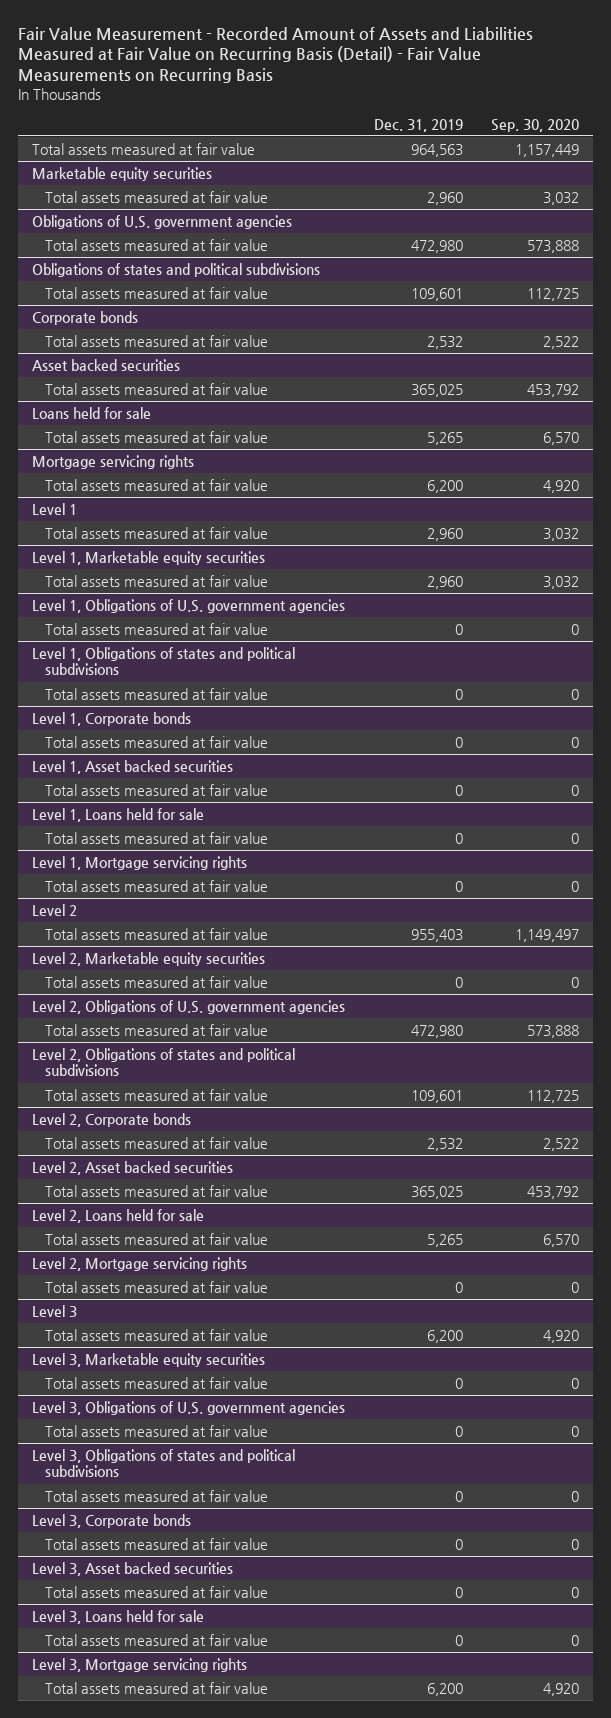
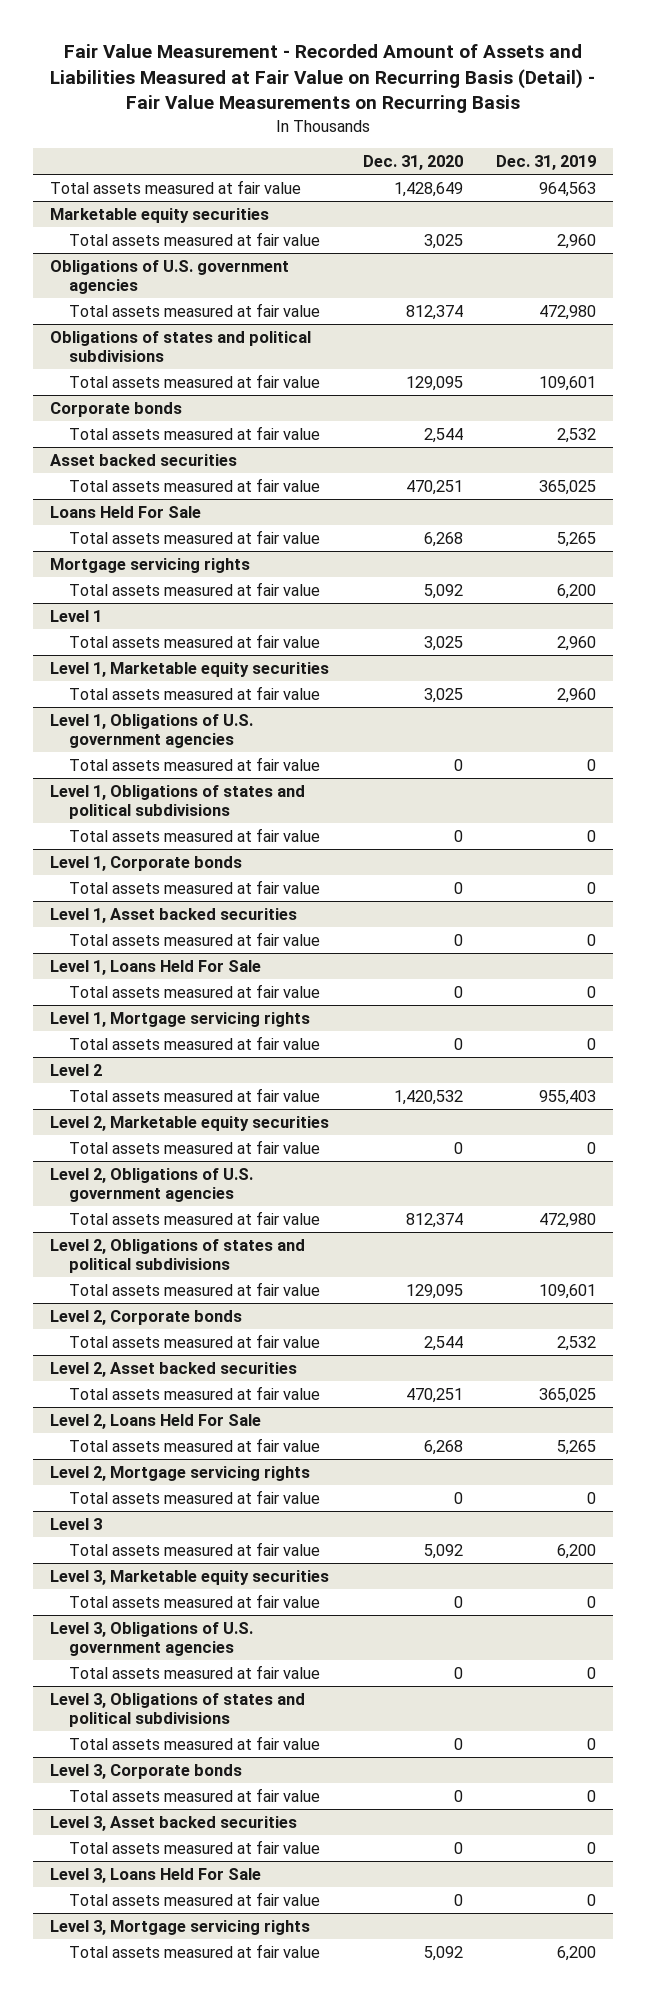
- | Dec. 31, 2019 | Sep. 30, 2020
+ | Dec. 31, 2020 | Dec. 31, 2019
- Loans held for sale
+ Loans Held For Sale
- Level 1, Loans held for sale
+ Level 1, Loans Held For Sale
- Level 2, Loans held for sale
+ Level 2, Loans Held For Sale
- Level 3, Loans held for sale
+ Level 3, Loans Held For Sale

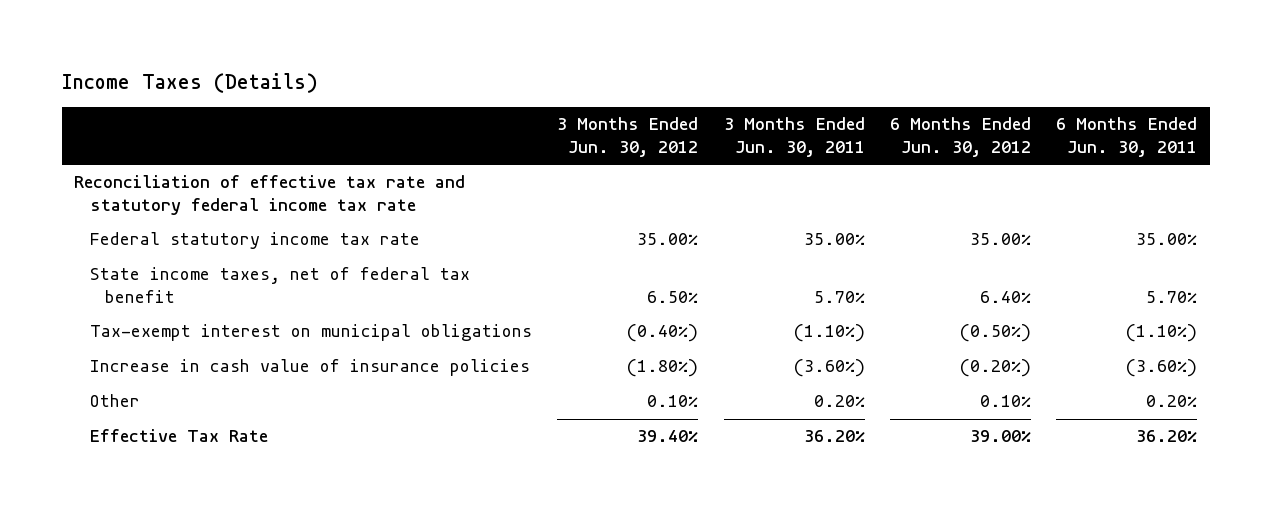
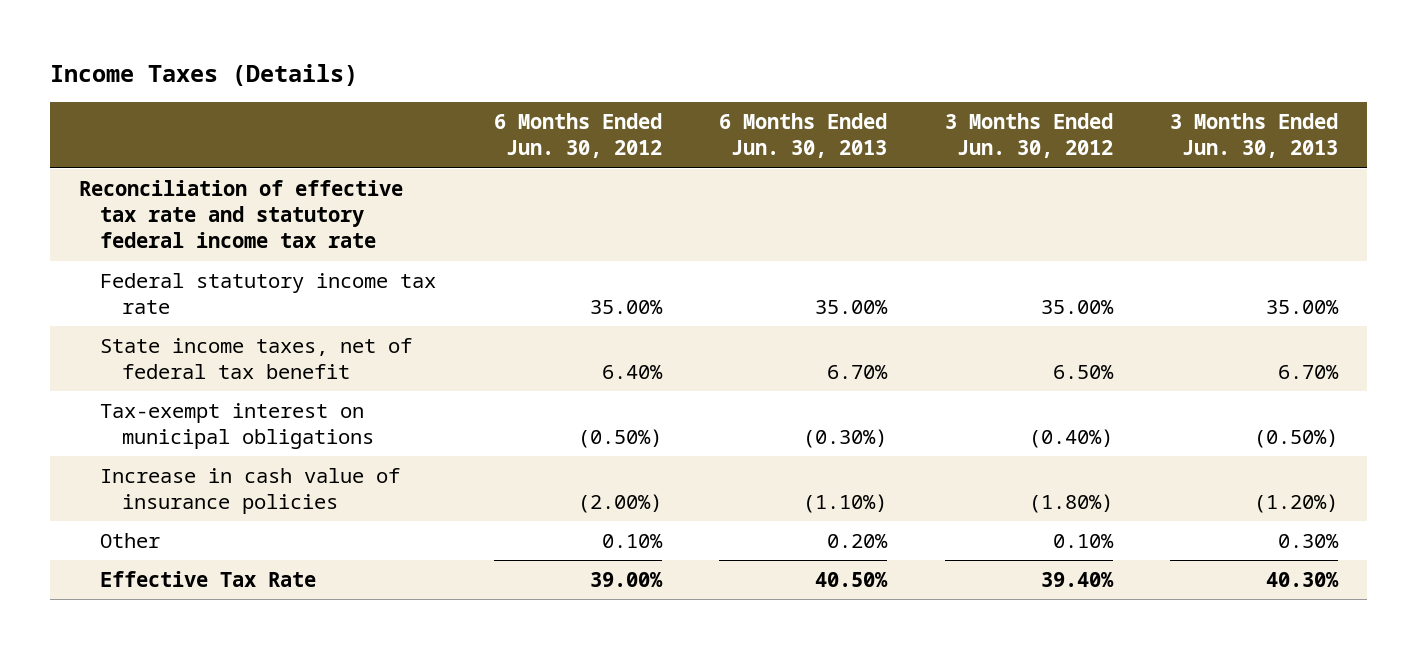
- | 3 Months Ended Jun. 30, 2012 | 3 Months Ended Jun. 30, 2011 | 6 Months Ended Jun. 30, 2012 | 6 Months Ended Jun. 30, 2011
+ | 6 Months Ended Jun. 30, 2012 | 6 Months Ended Jun. 30, 2013 | 3 Months Ended Jun. 30, 2012 | 3 Months Ended Jun. 30, 2013
- Increase in cash value of insurance policies | (1.80%) | (3.60%) | (0.20%) | (3.60%)
+ Increase in cash value of insurance policies | (2.00%) | (1.10%) | (1.80%) | (1.20%)

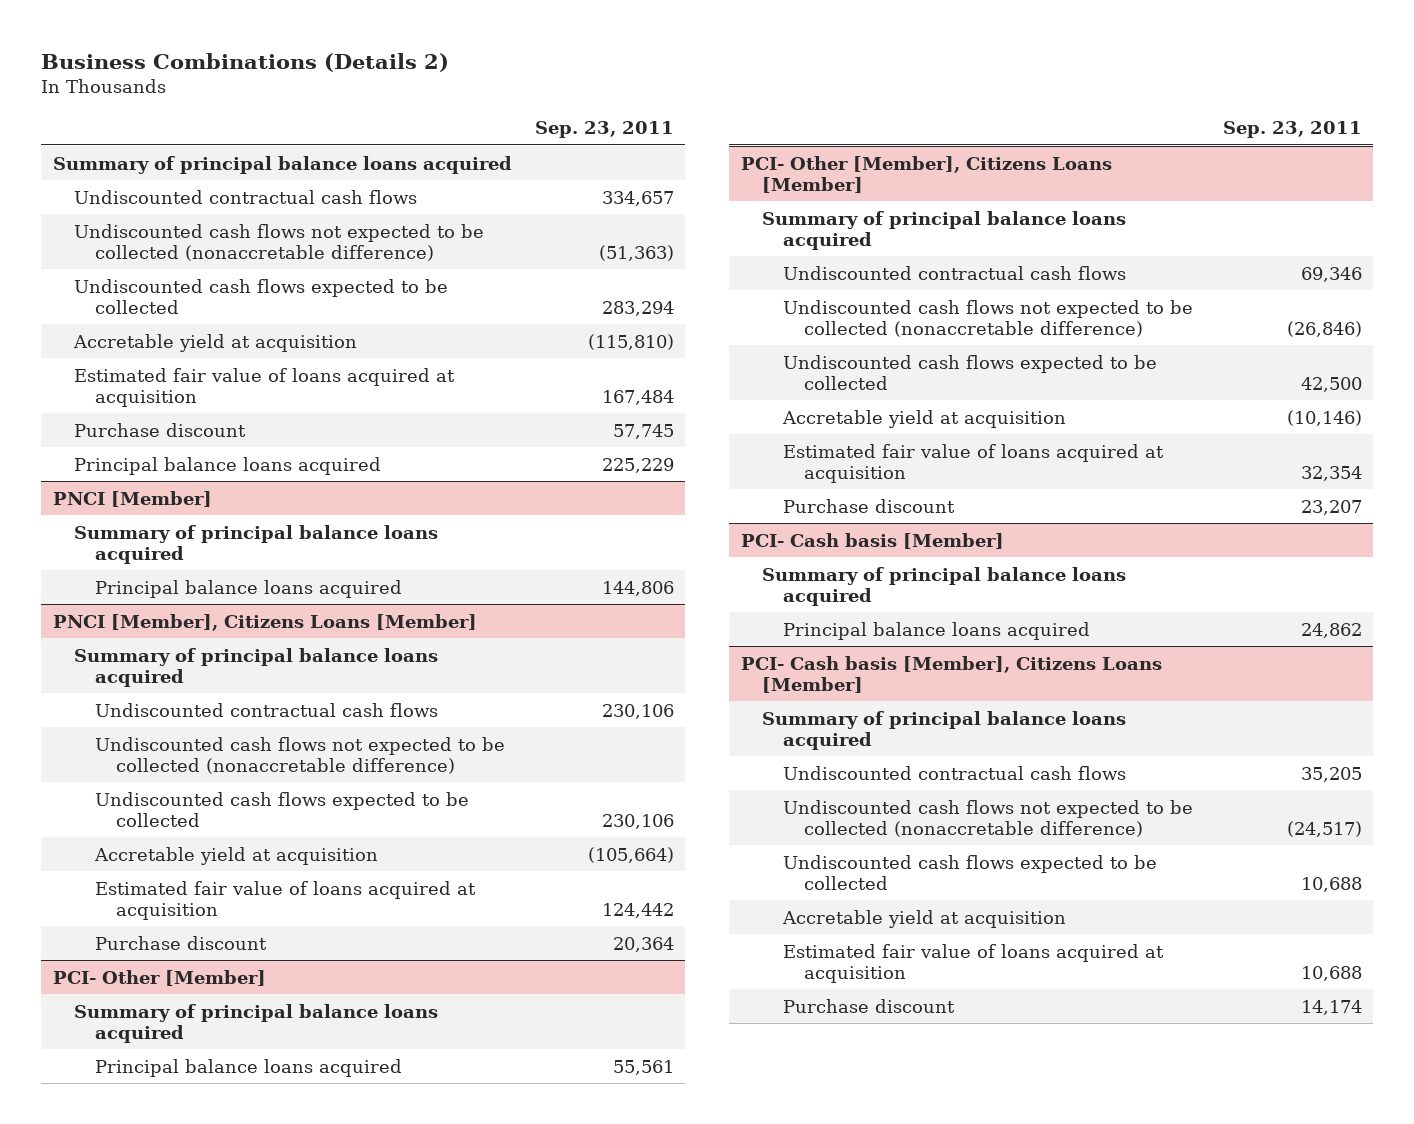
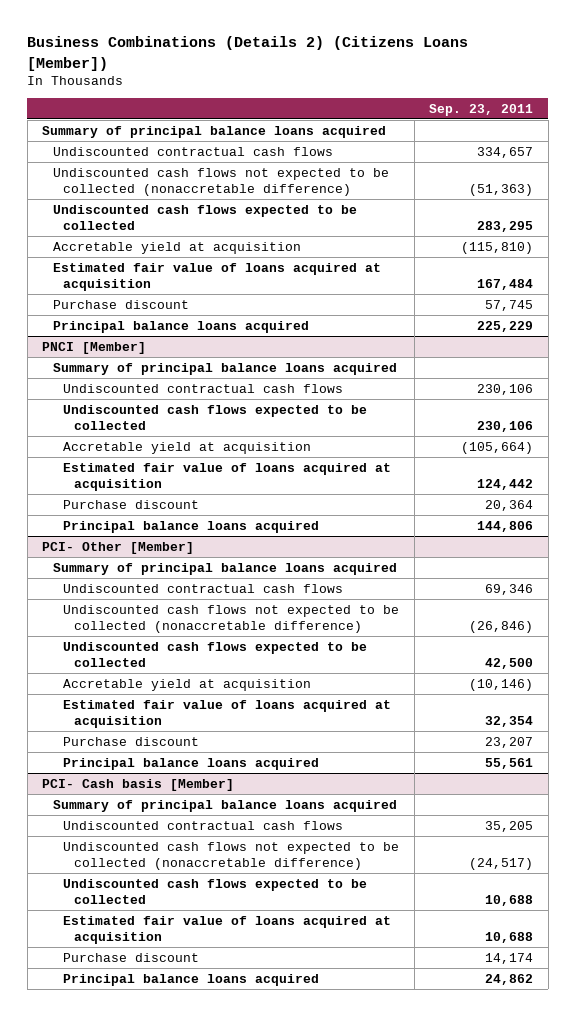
- Business Combinations (Details 2)
+ Business Combinations (Details 2) (Citizens Loans [Member])
- Undiscounted cash flows expected to be collected | 283,294
+ Undiscounted cash flows expected to be collected | 283,295
- PNCI [Member], Citizens Loans [Member]
- Summary of principal balance loans acquired
- Undiscounted cash flows not expected to be collected (nonaccretable difference)
@ PNCI [Member]
moved down: Principal balance loans acquired | 144,806
- PCI- Other [Member], Citizens Loans [Member]
- Summary of principal balance loans acquired
@ PCI- Other [Member]
moved down: Principal balance loans acquired | 55,561
- PCI- Cash basis [Member], Citizens Loans [Member]
- Summary of principal balance loans acquired
- Accretable yield at acquisition
@ PCI- Cash basis [Member]
moved down: Principal balance loans acquired | 24,862

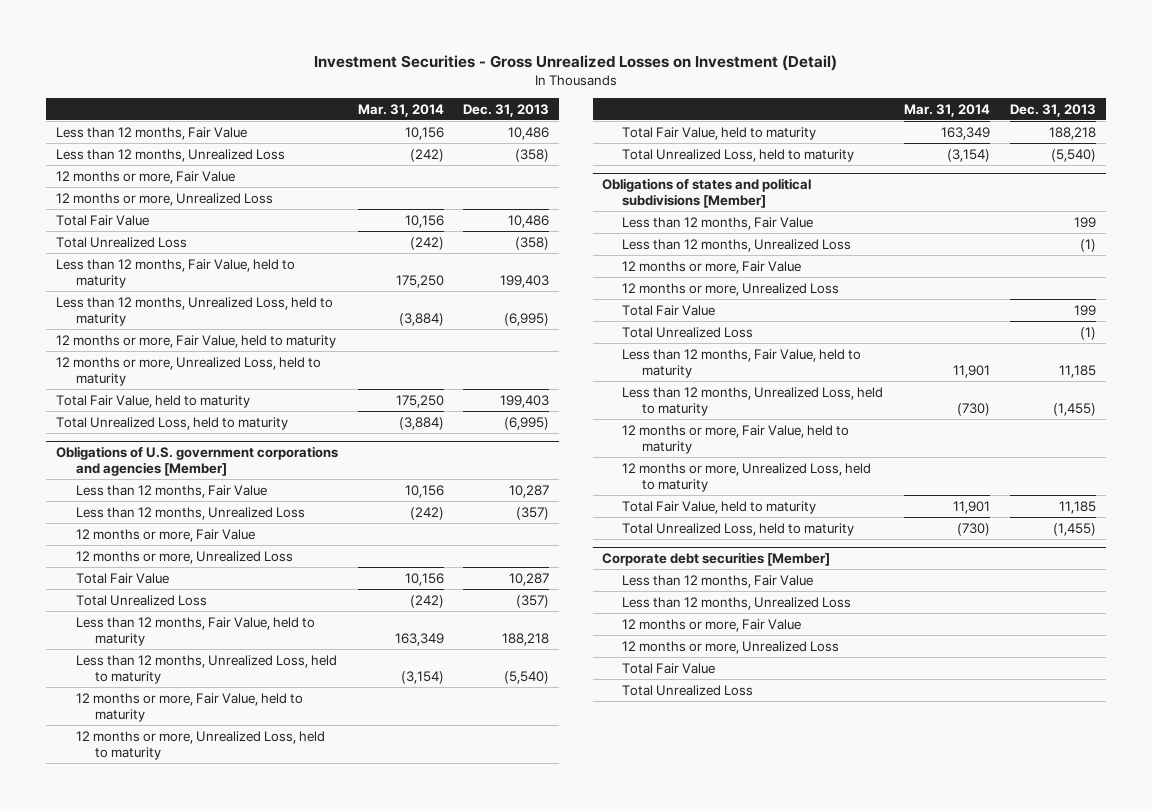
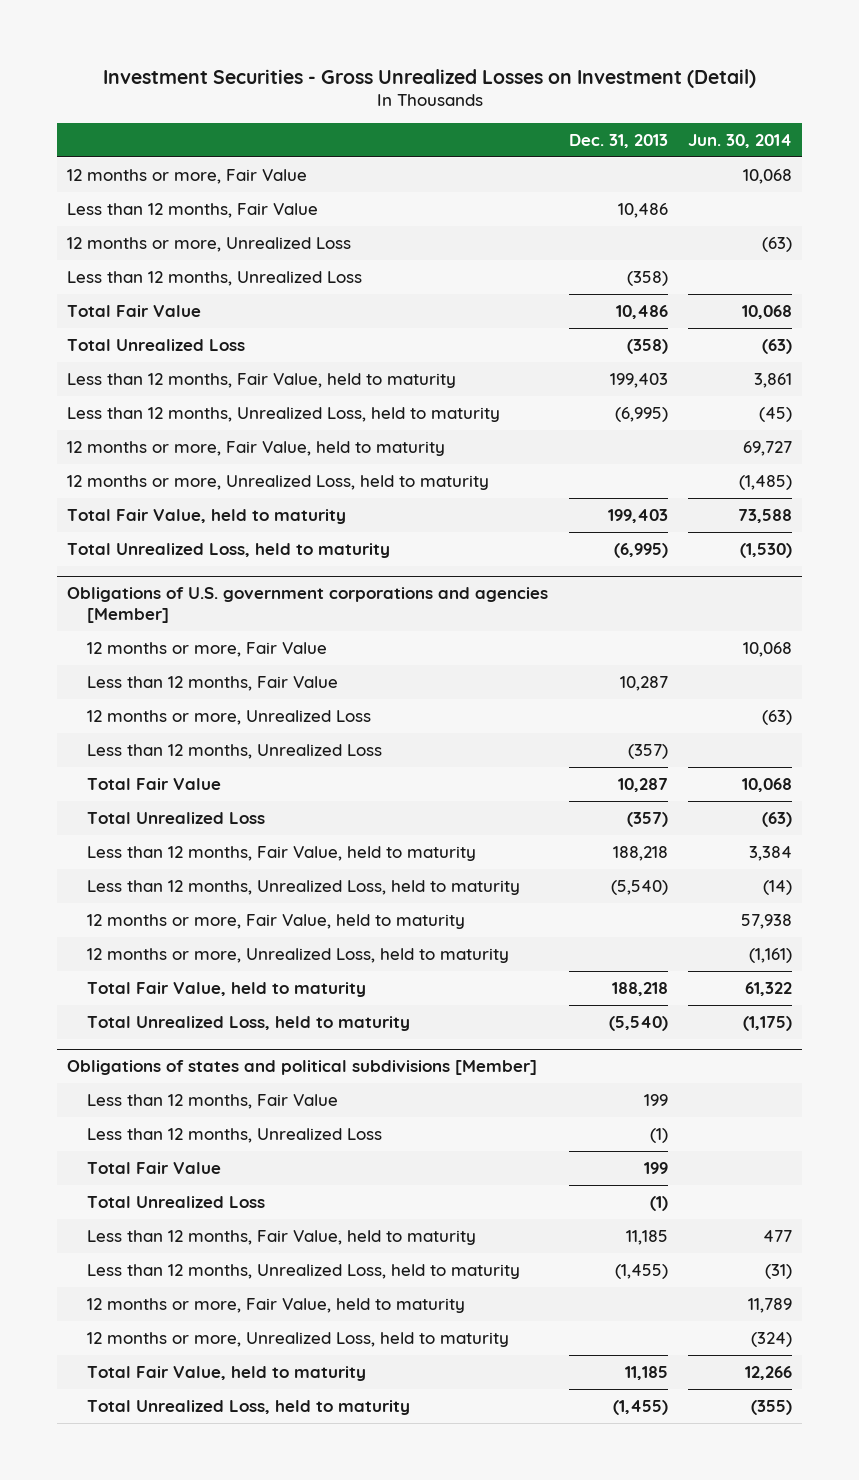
- | Mar. 31, 2014 | Dec. 31, 2013
+ | Dec. 31, 2013 | Jun. 30, 2014
moved down: Less than 12 months, Fair Value | 10,486 |
moved down: Less than 12 months, Unrealized Loss | (358) |
@ Obligations of U.S. government corporations and agencies [Member]
moved down: Less than 12 months, Fair Value | 10,287 |
moved down: Less than 12 months, Unrealized Loss | (357) |
@ Obligations of states and political subdivisions [Member]
- 12 months or more, Fair Value
- 12 months or more, Unrealized Loss
- Corporate debt securities [Member]
- Less than 12 months, Fair Value
- Less than 12 months, Unrealized Loss
- 12 months or more, Fair Value
- 12 months or more, Unrealized Loss
- Total Fair Value
- Total Unrealized Loss

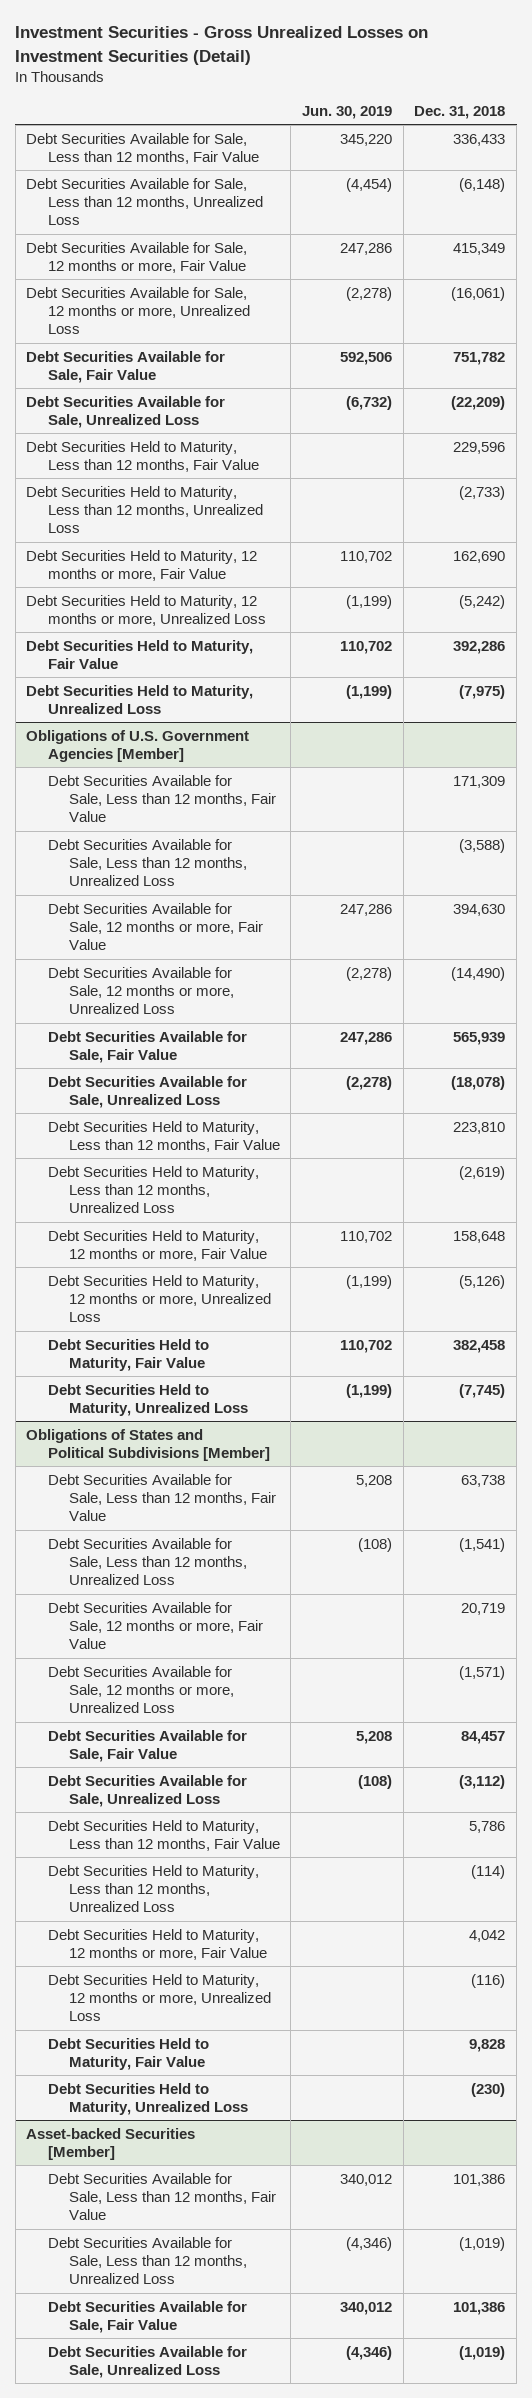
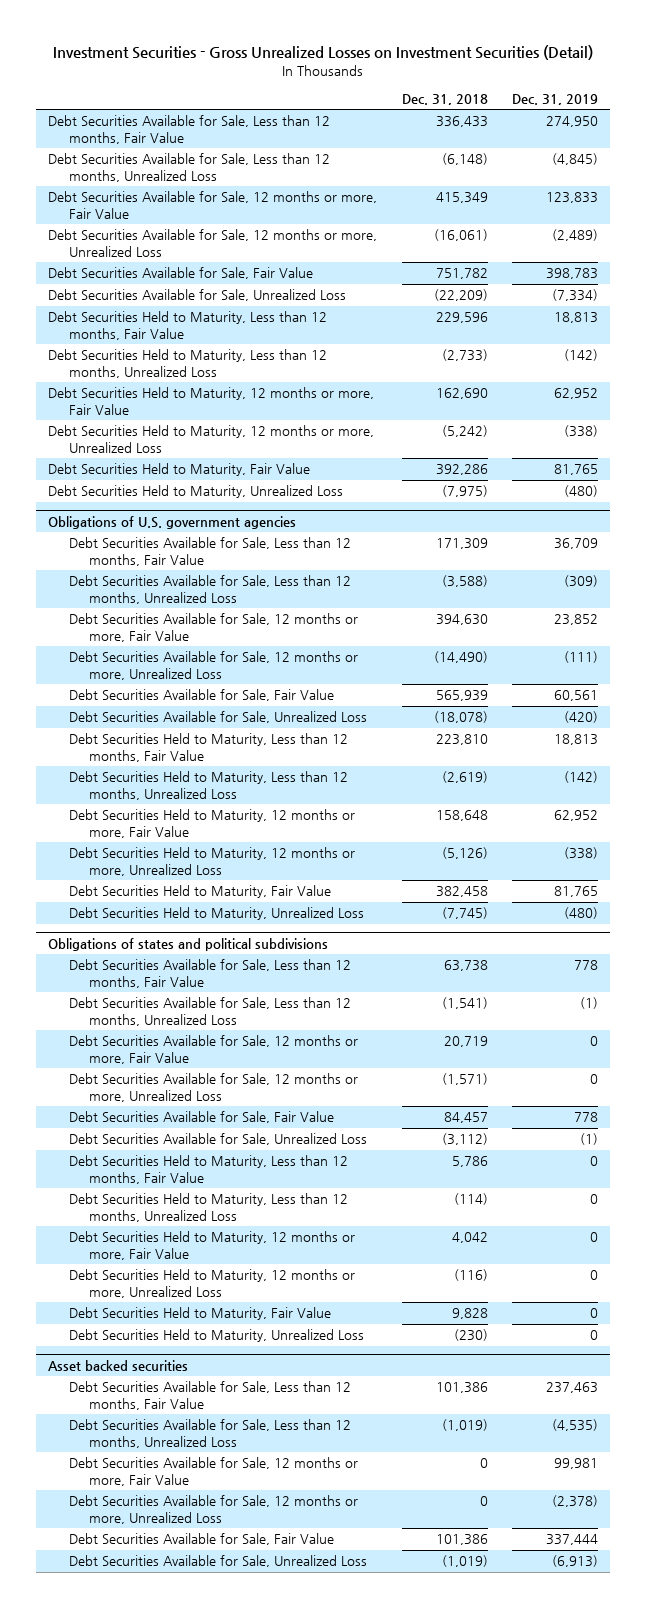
- | Jun. 30, 2019 | Dec. 31, 2018
+ | Dec. 31, 2018 | Dec. 31, 2019
- Obligations of U.S. Government Agencies [Member]
+ Obligations of U.S. government agencies
- Obligations of States and Political Subdivisions [Member]
+ Obligations of states and political subdivisions
- Asset-backed Securities [Member]
+ Asset backed securities
+ Debt Securities Available for Sale, 12 months or more, Fair Value | 0 | 99,981
+ Debt Securities Available for Sale, 12 months or more, Unrealized Loss | 0 | (2,378)

